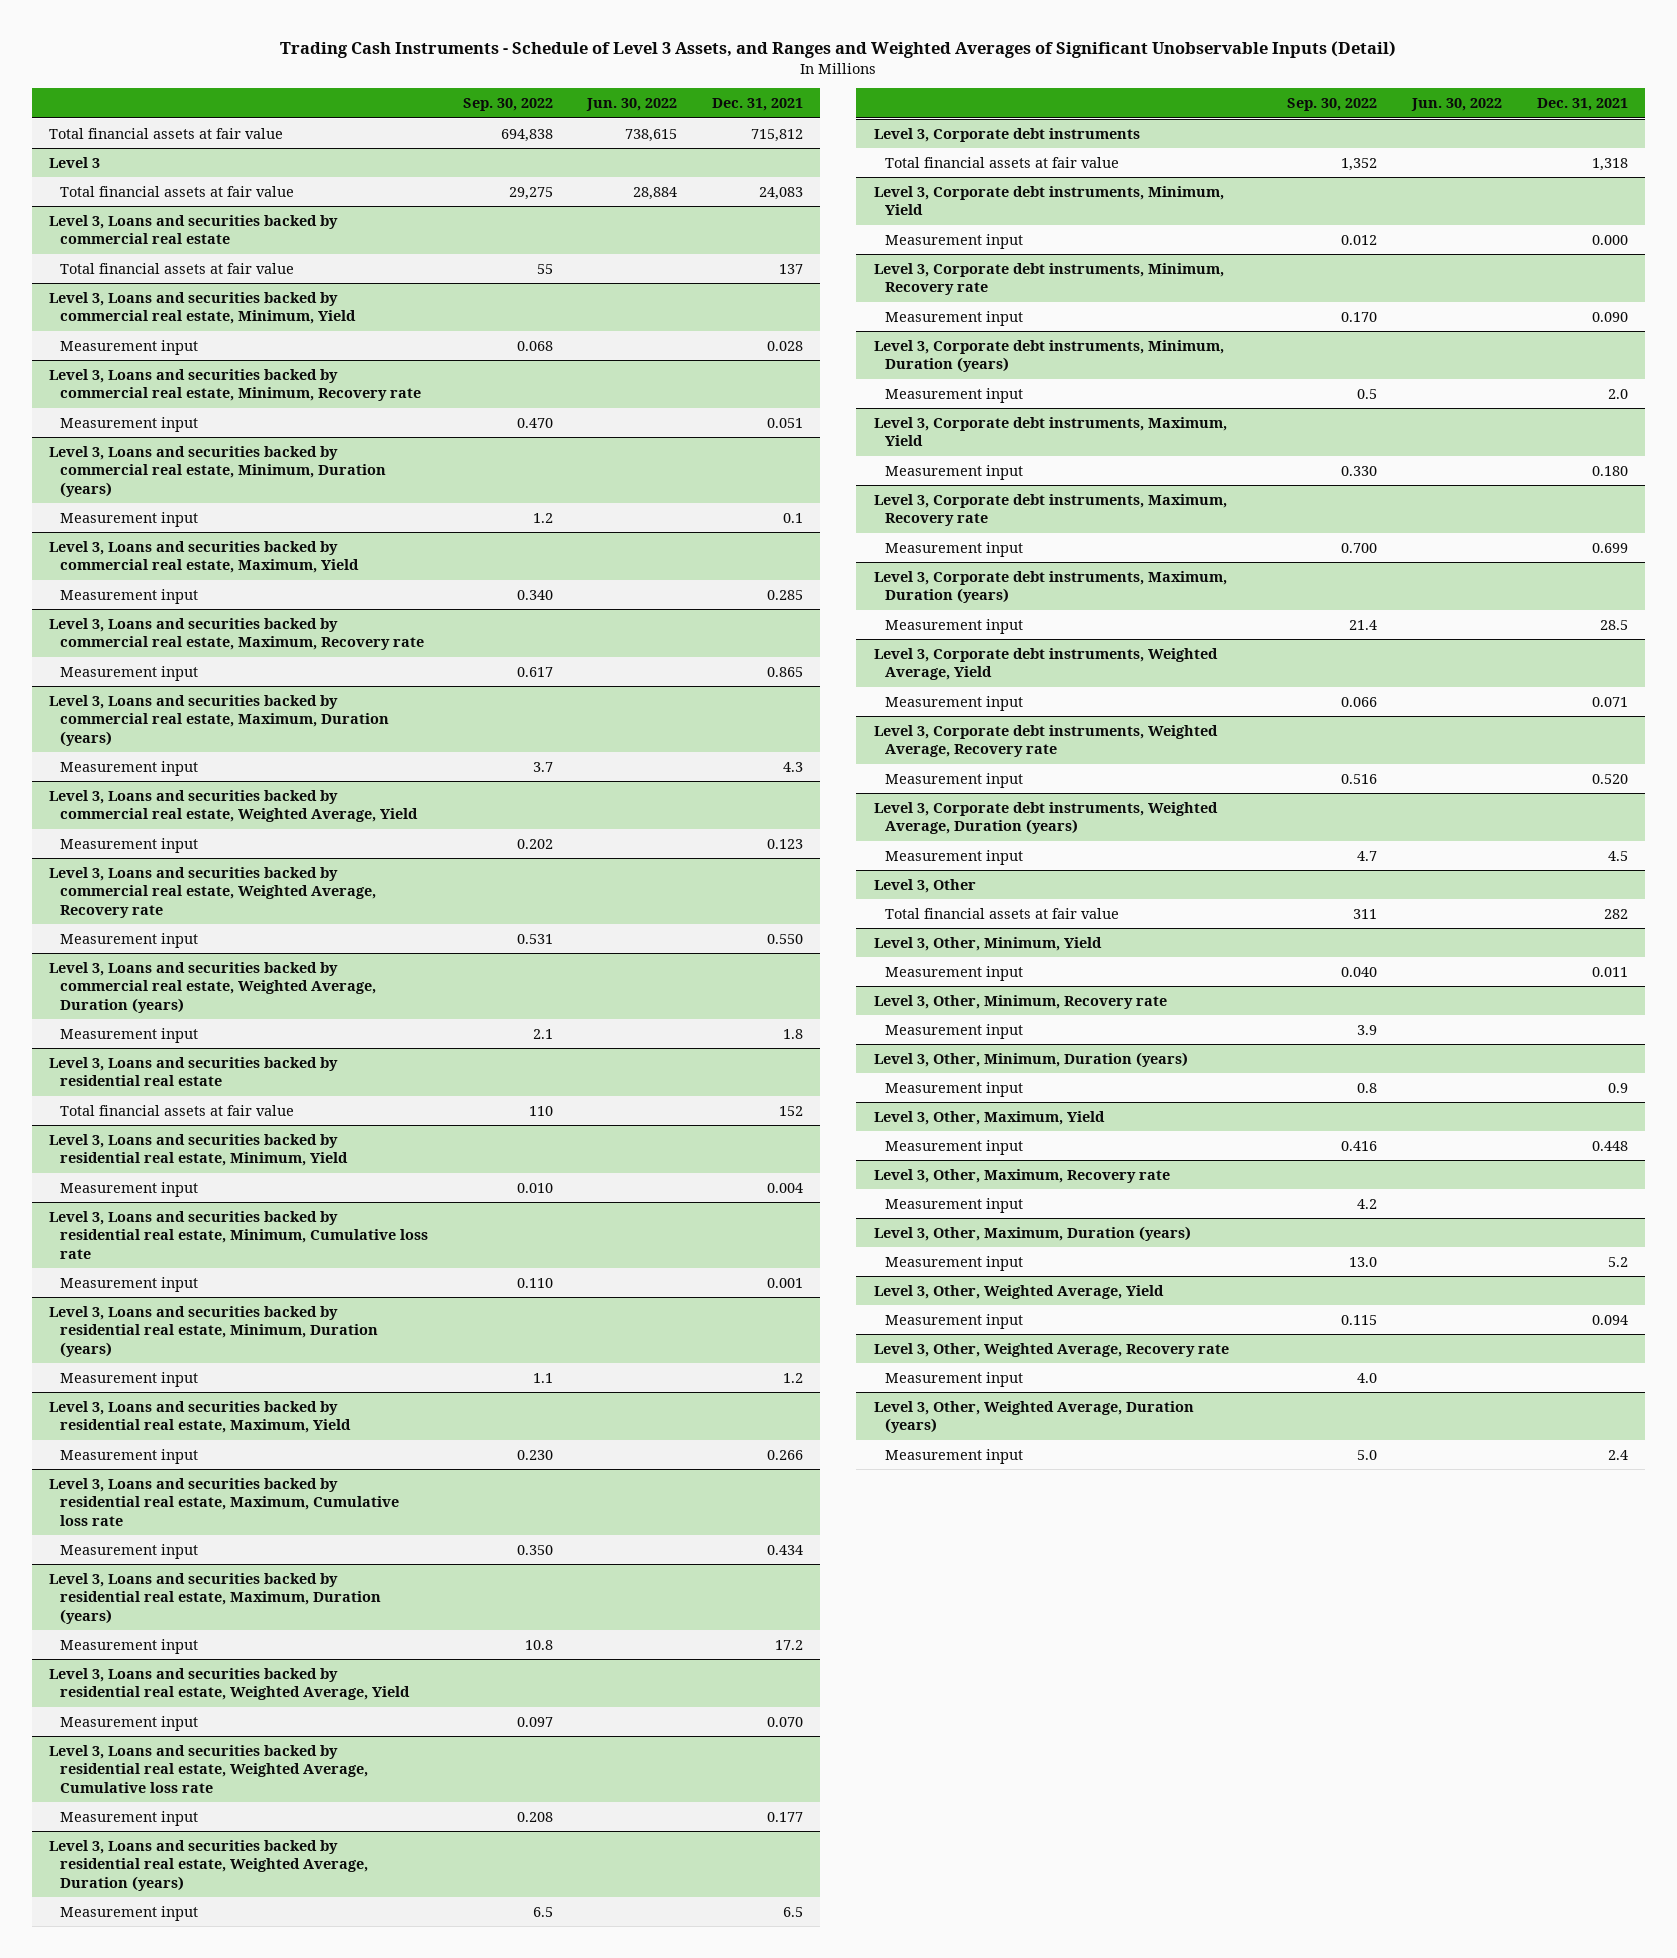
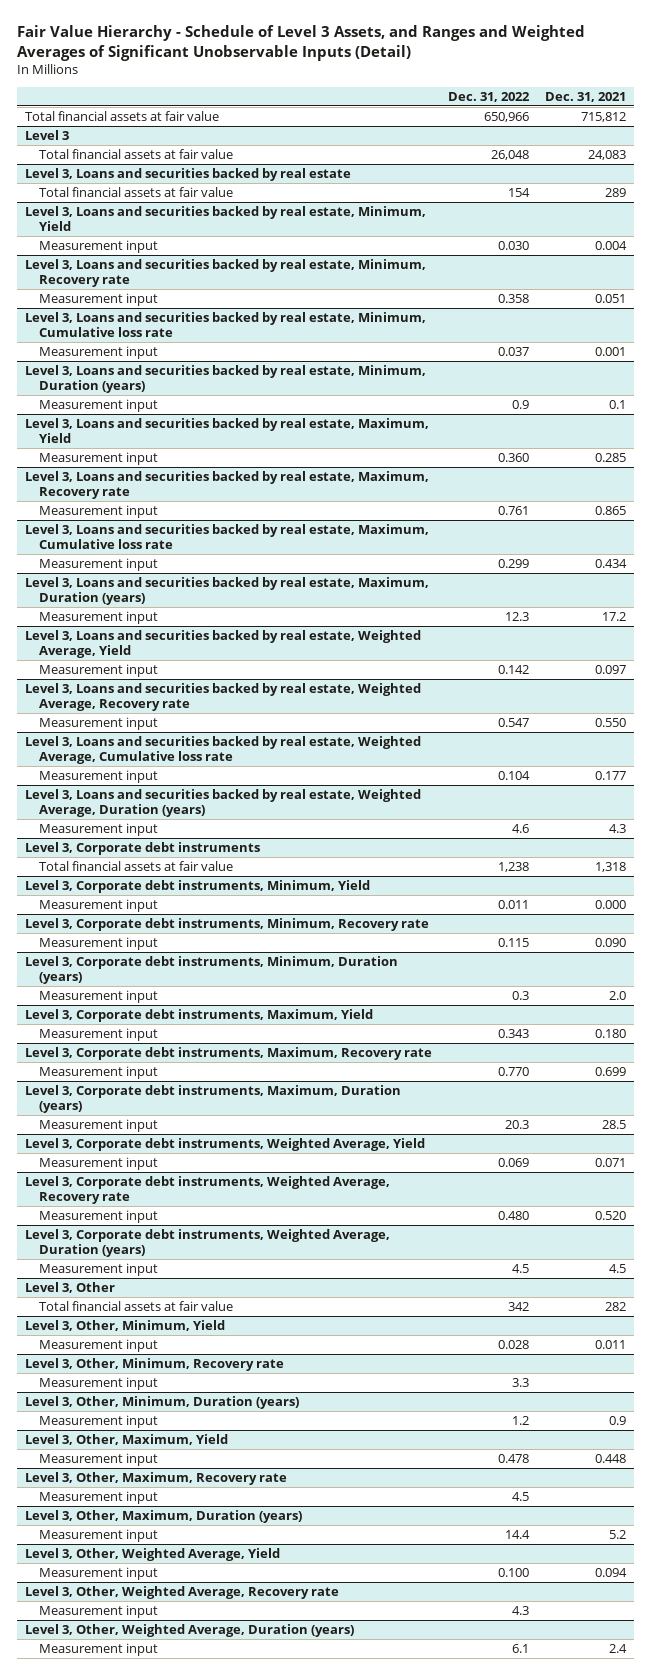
- Trading Cash Instruments - Schedule of Level 3 Assets, and Ranges and Weighted Averages of Significant Unobservable Inputs (Detail)
+ Fair Value Hierarchy - Schedule of Level 3 Assets, and Ranges and Weighted Averages of Significant Unobservable Inputs (Detail)
- | Sep. 30, 2022 | Jun. 30, 2022 | Dec. 31, 2021
+ | Dec. 31, 2022 | Dec. 31, 2021
- Level 3, Loans and securities backed by commercial real estate
- Total financial assets at fair value | 55 | | 137
- Level 3, Loans and securities backed by commercial real estate, Minimum, Yield
- Measurement input | 0.068 | | 0.028
- Level 3, Loans and securities backed by commercial real estate, Minimum, Recovery rate
+ Level 3, Loans and securities backed by real estate
+ Total financial assets at fair value | 154 | 289
+ Level 3, Loans and securities backed by real estate, Minimum, Yield
+ Measurement input | 0.030 | 0.004
+ Level 3, Loans and securities backed by real estate, Minimum, Recovery rate
- Level 3, Loans and securities backed by commercial real estate, Minimum, Duration (years)
+ Level 3, Loans and securities backed by real estate, Minimum, Cumulative loss rate
+ Measurement input | 0.037 | 0.001
+ Level 3, Loans and securities backed by real estate, Minimum, Duration (years)
- Level 3, Loans and securities backed by commercial real estate, Maximum, Yield
+ Level 3, Loans and securities backed by real estate, Maximum, Yield
- Level 3, Loans and securities backed by commercial real estate, Maximum, Recovery rate
+ Level 3, Loans and securities backed by real estate, Maximum, Recovery rate
- Level 3, Loans and securities backed by commercial real estate, Maximum, Duration (years)
- Measurement input | 3.7 | | 4.3
- Level 3, Loans and securities backed by commercial real estate, Weighted Average, Yield
- Measurement input | 0.202 | | 0.123
- Level 3, Loans and securities backed by commercial real estate, Weighted Average, Recovery rate
- Measurement input | 0.531 | | 0.550
- Level 3, Loans and securities backed by commercial real estate, Weighted Average, Duration (years)
- Measurement input | 2.1 | | 1.8
- Level 3, Loans and securities backed by residential real estate
- Total financial assets at fair value | 110 | | 152
- Level 3, Loans and securities backed by residential real estate, Minimum, Yield
- Measurement input | 0.010 | | 0.004
- Level 3, Loans and securities backed by residential real estate, Minimum, Cumulative loss rate
- Measurement input | 0.110 | | 0.001
- Level 3, Loans and securities backed by residential real estate, Minimum, Duration (years)
- Measurement input | 1.1 | | 1.2
- Level 3, Loans and securities backed by residential real estate, Maximum, Yield
- Measurement input | 0.230 | | 0.266
- Level 3, Loans and securities backed by residential real estate, Maximum, Cumulative loss rate
+ Level 3, Loans and securities backed by real estate, Maximum, Cumulative loss rate
- Level 3, Loans and securities backed by residential real estate, Maximum, Duration (years)
+ Level 3, Loans and securities backed by real estate, Maximum, Duration (years)
- Level 3, Loans and securities backed by residential real estate, Weighted Average, Yield
- Measurement input | 0.097 | | 0.070
- Level 3, Loans and securities backed by residential real estate, Weighted Average, Cumulative loss rate
+ Level 3, Loans and securities backed by real estate, Weighted Average, Yield
+ Measurement input | 0.142 | 0.097
+ Level 3, Loans and securities backed by real estate, Weighted Average, Recovery rate
+ Measurement input | 0.547 | 0.550
+ Level 3, Loans and securities backed by real estate, Weighted Average, Cumulative loss rate
- Level 3, Loans and securities backed by residential real estate, Weighted Average, Duration (years)
- Measurement input | 6.5 | | 6.5
+ Level 3, Loans and securities backed by real estate, Weighted Average, Duration (years)
+ Measurement input | 4.6 | 4.3

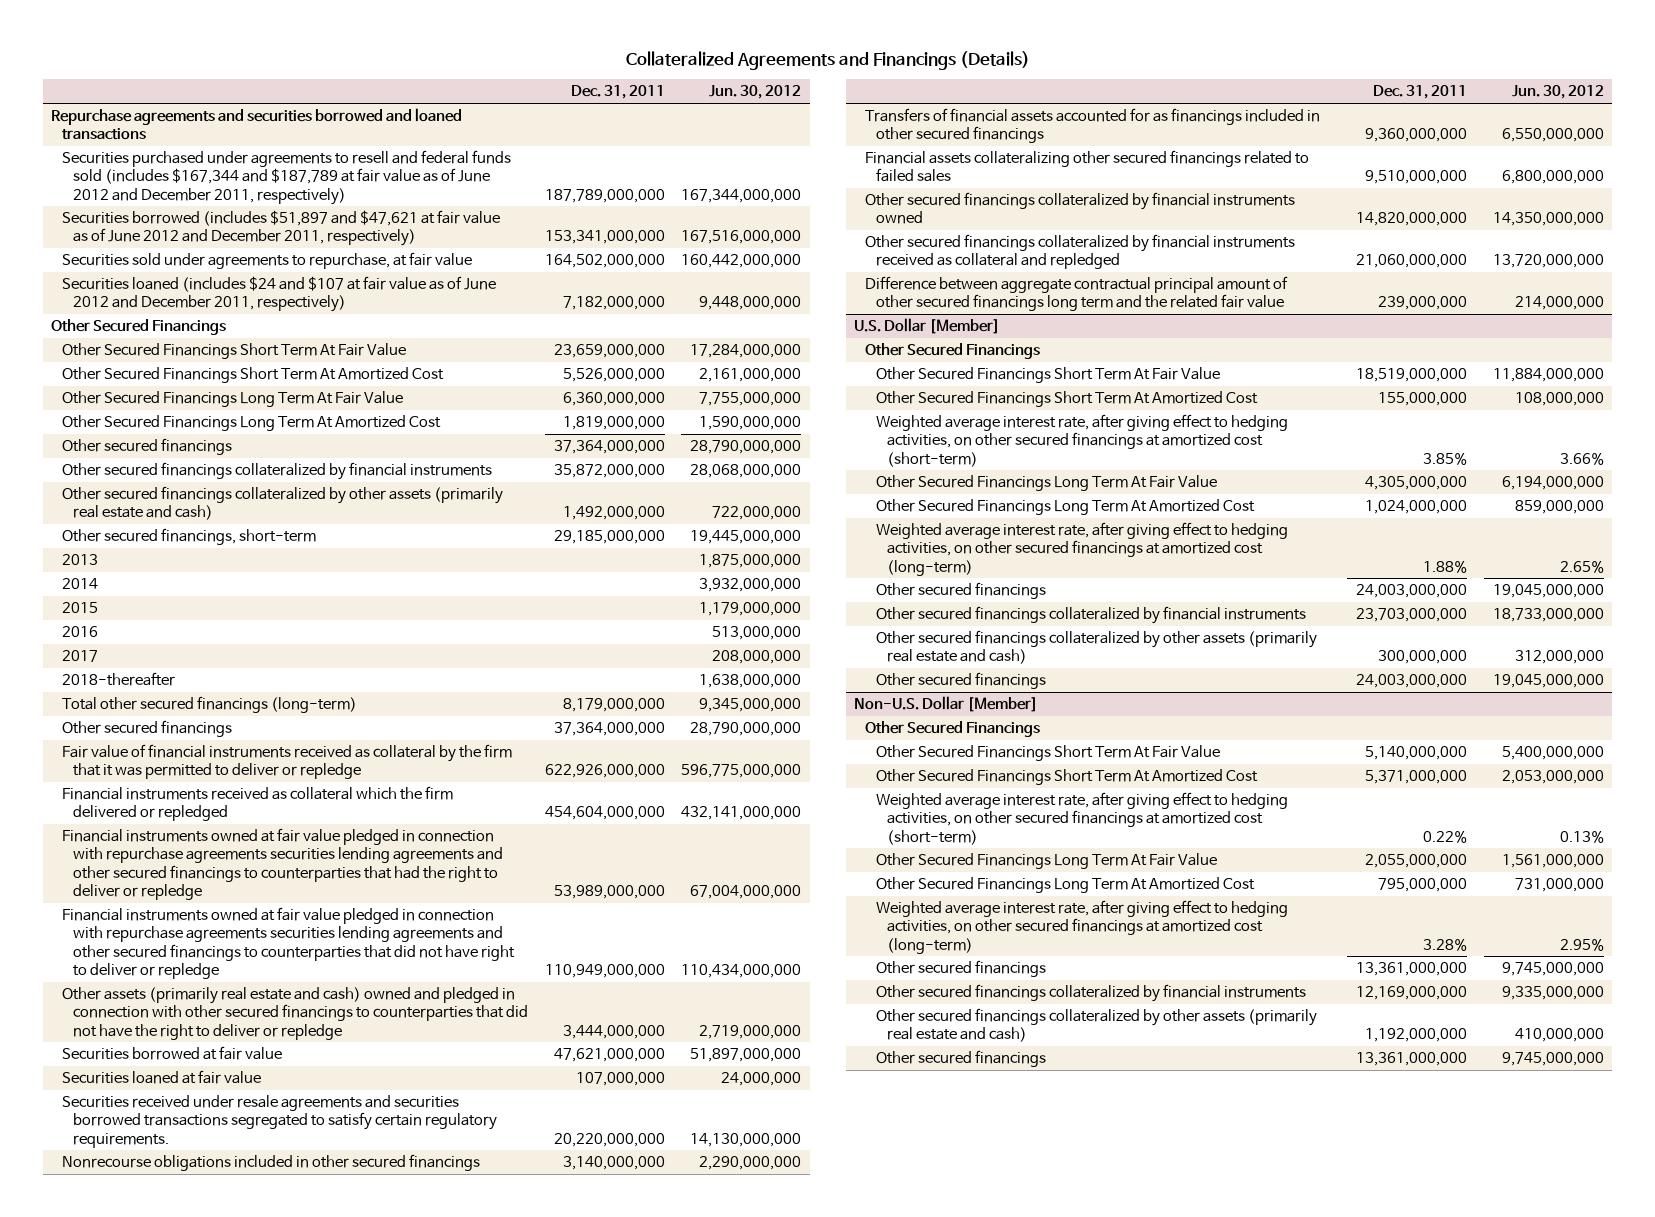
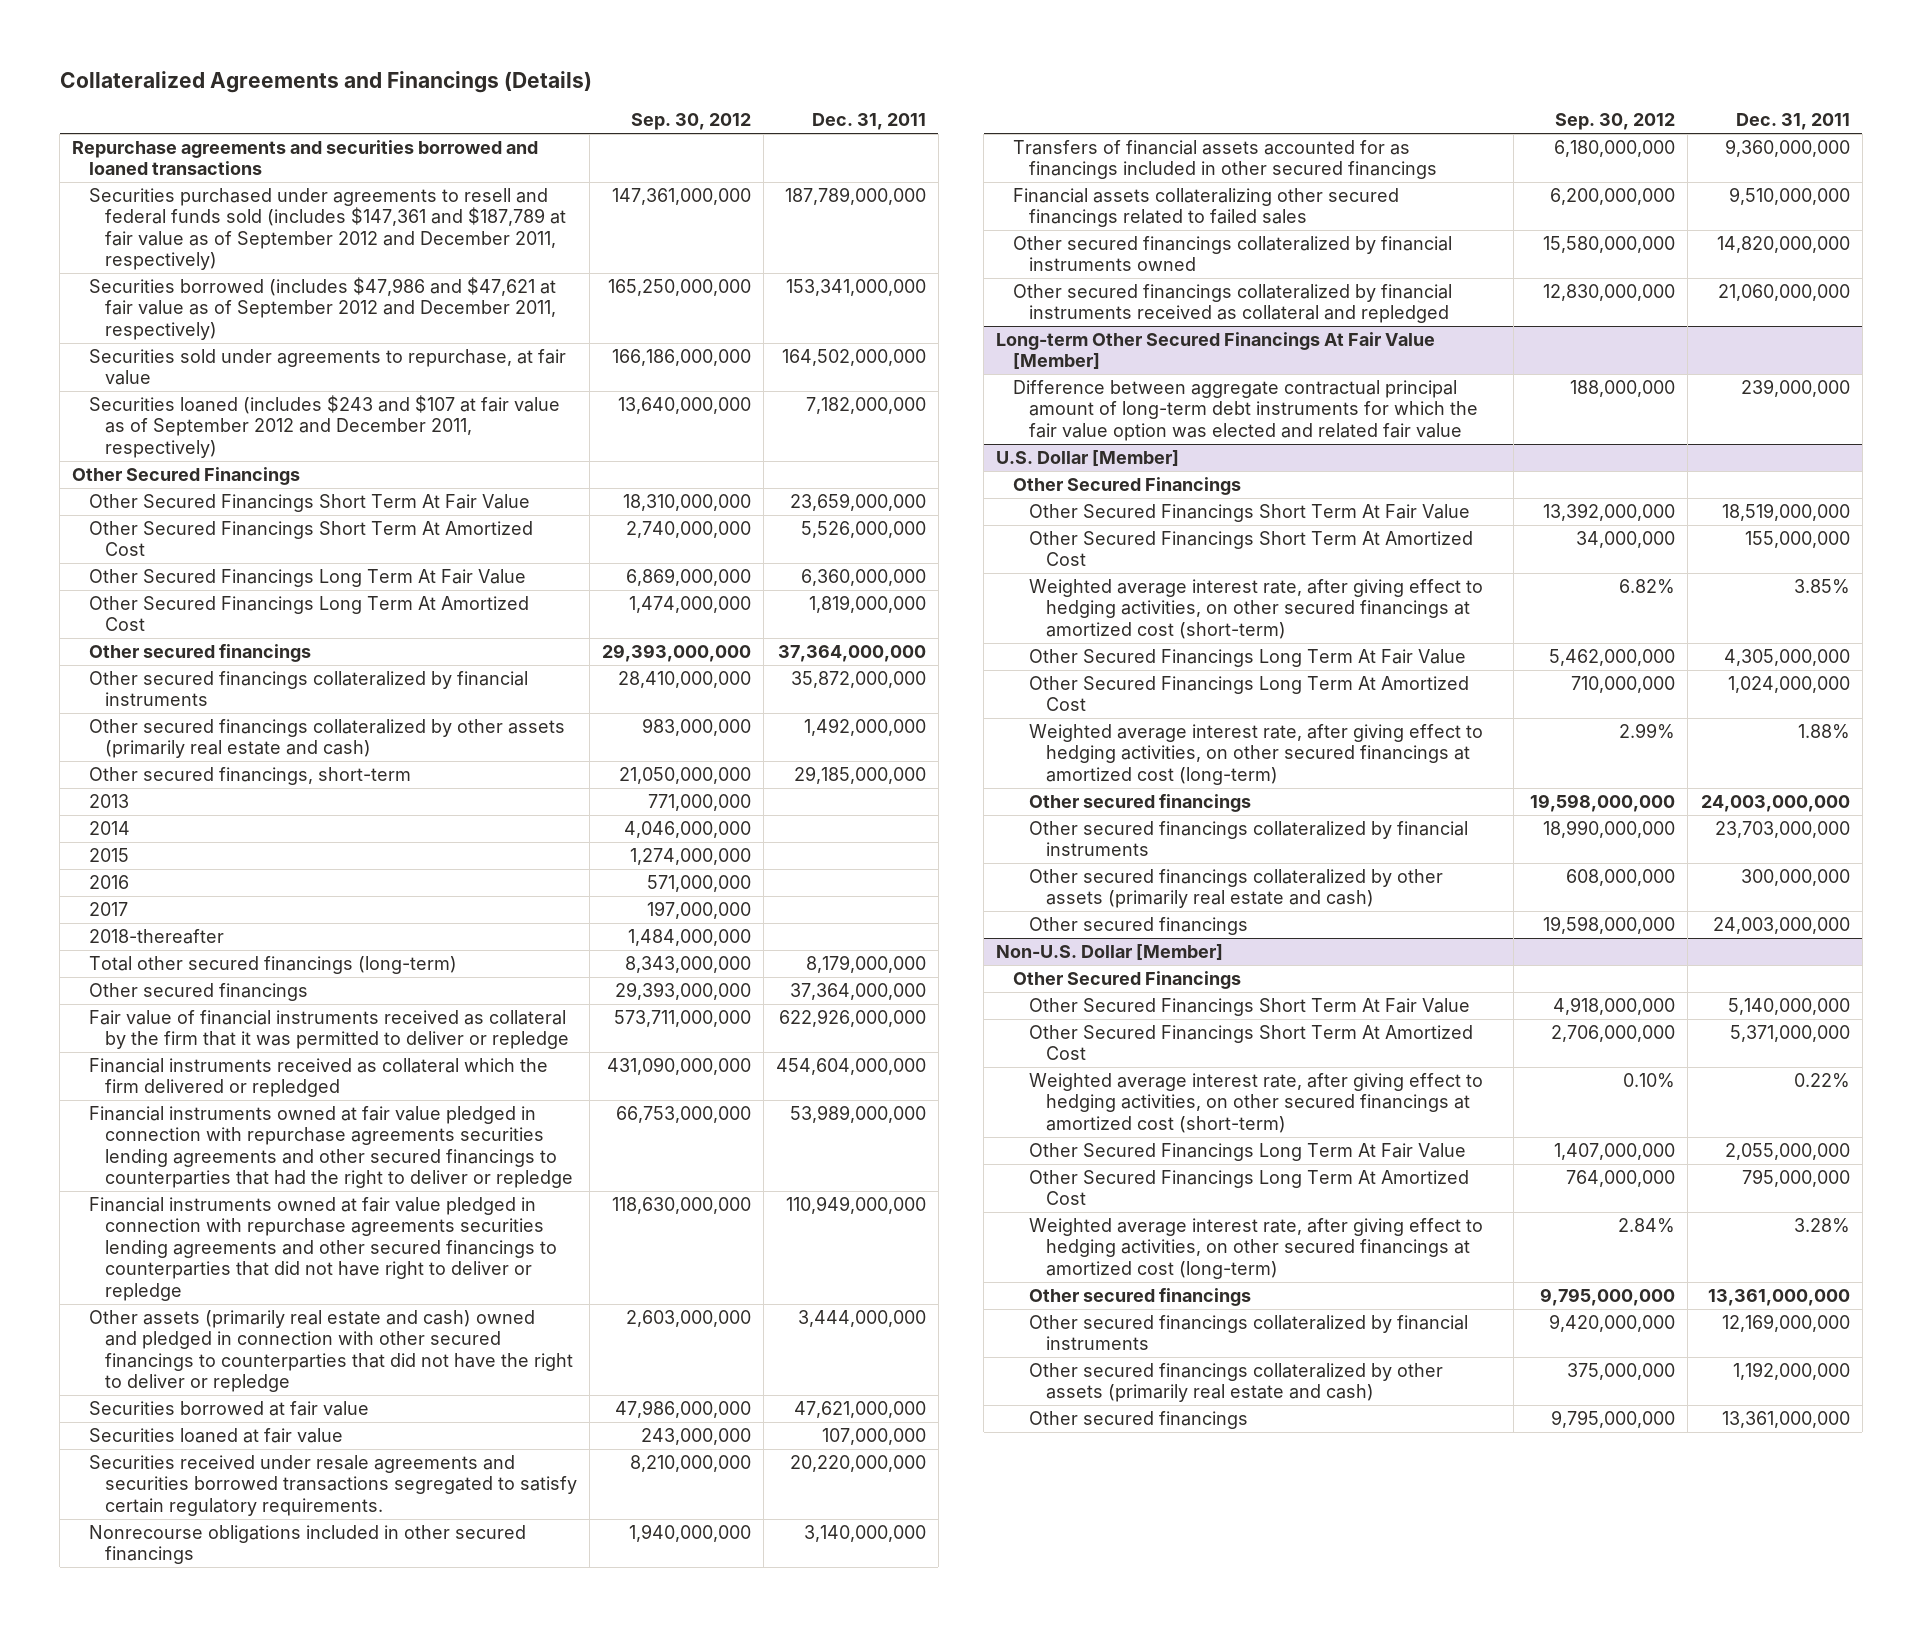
- | Dec. 31, 2011 | Jun. 30, 2012
+ | Sep. 30, 2012 | Dec. 31, 2011
- Securities purchased under agreements to resell and federal funds sold (includes $167,344 and $187,789 at fair value as of June 2012 and December 2011, respectively) | 187,789,000,000 | 167,344,000,000
- Securities borrowed (includes $51,897 and $47,621 at fair value as of June 2012 and December 2011, respectively) | 153,341,000,000 | 167,516,000,000
+ Securities purchased under agreements to resell and federal funds sold (includes $147,361 and $187,789 at fair value as of September 2012 and December 2011, respectively) | 147,361,000,000 | 187,789,000,000
+ Securities borrowed (includes $47,986 and $47,621 at fair value as of September 2012 and December 2011, respectively) | 165,250,000,000 | 153,341,000,000
- Securities loaned (includes $24 and $107 at fair value as of June 2012 and December 2011, respectively) | 7,182,000,000 | 9,448,000,000
+ Securities loaned (includes $243 and $107 at fair value as of September 2012 and December 2011, respectively) | 13,640,000,000 | 7,182,000,000
- Difference between aggregate contractual principal amount of other secured financings long term and the related fair value | 239,000,000 | 214,000,000
+ Long-term Other Secured Financings At Fair Value [Member]
+ Difference between aggregate contractual principal amount of long-term debt instruments for which the fair value option was elected and related fair value | 188,000,000 | 239,000,000

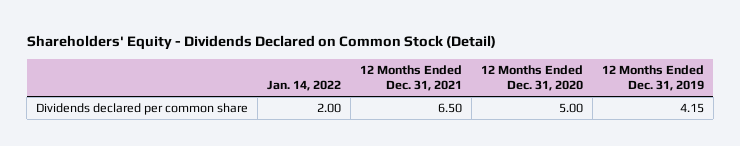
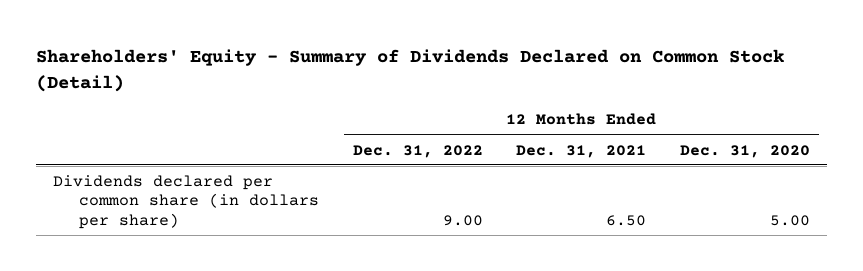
- Shareholders' Equity - Dividends Declared on Common Stock (Detail)
+ Shareholders' Equity - Summary of Dividends Declared on Common Stock (Detail)
- | Jan. 14, 2022 | 12 Months Ended Dec. 31, 2021 | 12 Months Ended Dec. 31, 2020 | 12 Months Ended Dec. 31, 2019
+ | 12 Months Ended Dec. 31, 2022 | 12 Months Ended Dec. 31, 2021 | 12 Months Ended Dec. 31, 2020
- Dividends declared per common share | 2.00 | 6.50 | 5.00 | 4.15
+ Dividends declared per common share (in dollars per share) | 9.00 | 6.50 | 5.00

